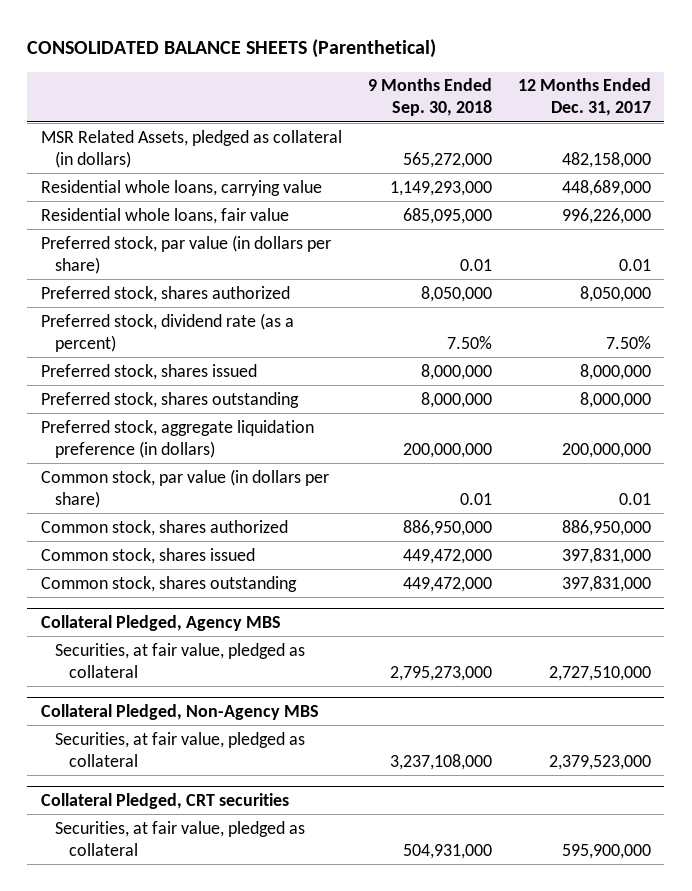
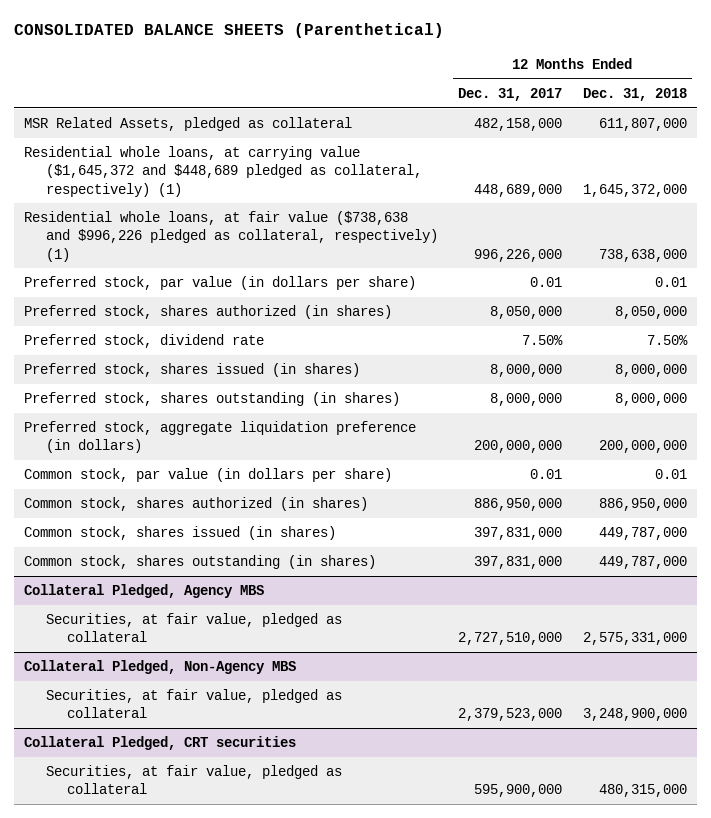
- | 9 Months Ended Sep. 30, 2018 | 12 Months Ended Dec. 31, 2017
+ | 12 Months Ended Dec. 31, 2017 | 12 Months Ended Dec. 31, 2018
- MSR Related Assets, pledged as collateral (in dollars) | 565,272,000 | 482,158,000
- Residential whole loans, carrying value | 1,149,293,000 | 448,689,000
- Residential whole loans, fair value | 685,095,000 | 996,226,000
+ MSR Related Assets, pledged as collateral | 482,158,000 | 611,807,000
+ Residential whole loans, at carrying value ($1,645,372 and $448,689 pledged as collateral, respectively) (1) | 448,689,000 | 1,645,372,000
+ Residential whole loans, at fair value ($738,638 and $996,226 pledged as collateral, respectively) (1) | 996,226,000 | 738,638,000
- Preferred stock, shares authorized | 8,050,000 | 8,050,000
- Preferred stock, dividend rate (as a percent) | 7.50% | 7.50%
- Preferred stock, shares issued | 8,000,000 | 8,000,000
- Preferred stock, shares outstanding | 8,000,000 | 8,000,000
+ Preferred stock, shares authorized (in shares) | 8,050,000 | 8,050,000
+ Preferred stock, dividend rate | 7.50% | 7.50%
+ Preferred stock, shares issued (in shares) | 8,000,000 | 8,000,000
+ Preferred stock, shares outstanding (in shares) | 8,000,000 | 8,000,000
- Common stock, shares authorized | 886,950,000 | 886,950,000
- Common stock, shares issued | 449,472,000 | 397,831,000
- Common stock, shares outstanding | 449,472,000 | 397,831,000
+ Common stock, shares authorized (in shares) | 886,950,000 | 886,950,000
+ Common stock, shares issued (in shares) | 397,831,000 | 449,787,000
+ Common stock, shares outstanding (in shares) | 397,831,000 | 449,787,000

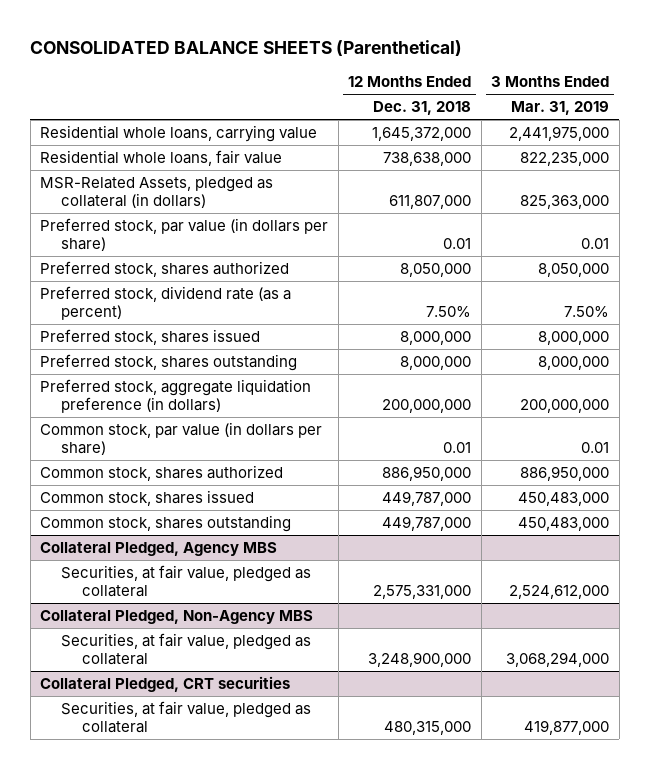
- | 12 Months Ended Dec. 31, 2017 | 12 Months Ended Dec. 31, 2018
+ | 12 Months Ended Dec. 31, 2018 | 3 Months Ended Mar. 31, 2019
- MSR Related Assets, pledged as collateral | 482,158,000 | 611,807,000
- Residential whole loans, at carrying value ($1,645,372 and $448,689 pledged as collateral, respectively) (1) | 448,689,000 | 1,645,372,000
- Residential whole loans, at fair value ($738,638 and $996,226 pledged as collateral, respectively) (1) | 996,226,000 | 738,638,000
+ Residential whole loans, carrying value | 1,645,372,000 | 2,441,975,000
+ Residential whole loans, fair value | 738,638,000 | 822,235,000
+ MSR-Related Assets, pledged as collateral (in dollars) | 611,807,000 | 825,363,000
- Preferred stock, shares authorized (in shares) | 8,050,000 | 8,050,000
- Preferred stock, dividend rate | 7.50% | 7.50%
- Preferred stock, shares issued (in shares) | 8,000,000 | 8,000,000
- Preferred stock, shares outstanding (in shares) | 8,000,000 | 8,000,000
+ Preferred stock, shares authorized | 8,050,000 | 8,050,000
+ Preferred stock, dividend rate (as a percent) | 7.50% | 7.50%
+ Preferred stock, shares issued | 8,000,000 | 8,000,000
+ Preferred stock, shares outstanding | 8,000,000 | 8,000,000
- Common stock, shares authorized (in shares) | 886,950,000 | 886,950,000
- Common stock, shares issued (in shares) | 397,831,000 | 449,787,000
- Common stock, shares outstanding (in shares) | 397,831,000 | 449,787,000
+ Common stock, shares authorized | 886,950,000 | 886,950,000
+ Common stock, shares issued | 449,787,000 | 450,483,000
+ Common stock, shares outstanding | 449,787,000 | 450,483,000

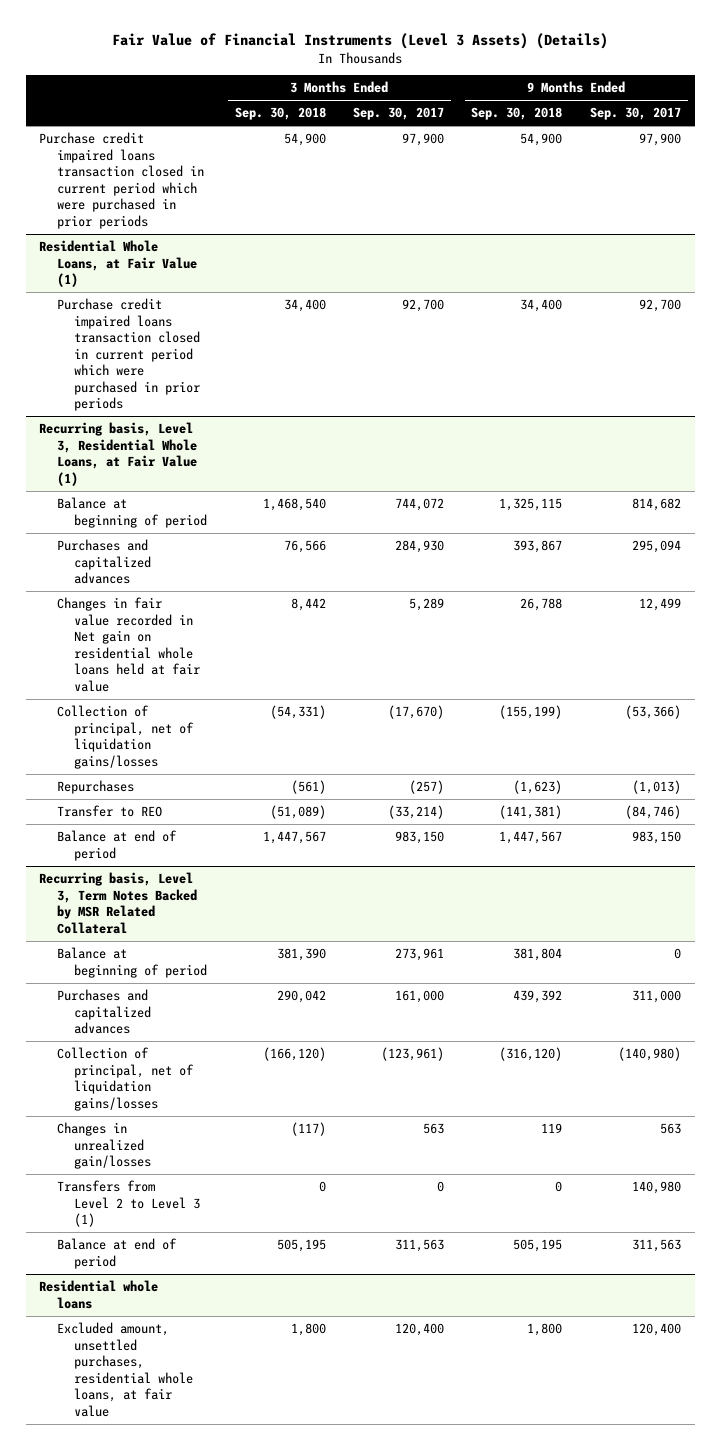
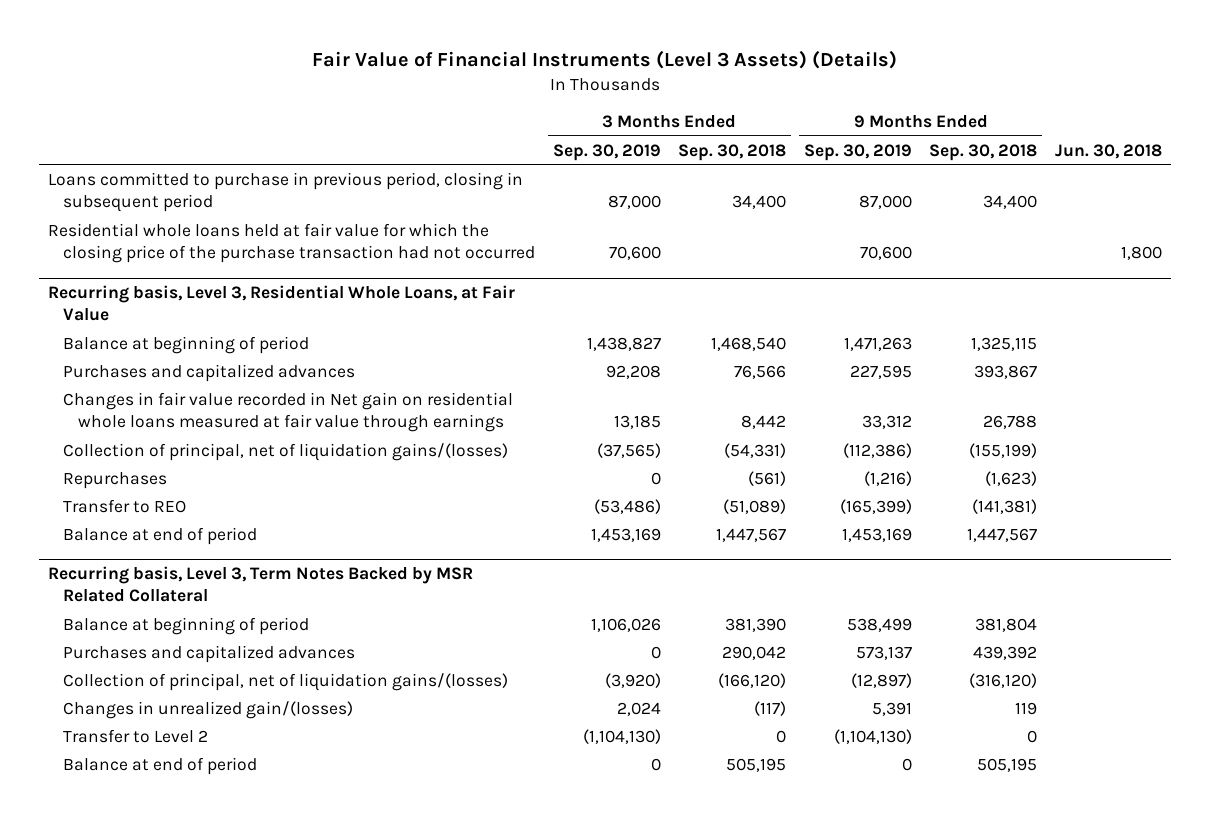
- | 3 Months Ended Sep. 30, 2018 | 3 Months Ended Sep. 30, 2017 | 9 Months Ended Sep. 30, 2018 | 9 Months Ended Sep. 30, 2017
+ | 3 Months Ended Sep. 30, 2019 | 3 Months Ended Sep. 30, 2018 | 9 Months Ended Sep. 30, 2019 | 9 Months Ended Sep. 30, 2018 | Jun. 30, 2018
- Purchase credit impaired loans transaction closed in current period which were purchased in prior periods | 54,900 | 97,900 | 54,900 | 97,900
- Residential Whole Loans, at Fair Value (1)
- Purchase credit impaired loans transaction closed in current period which were purchased in prior periods | 34,400 | 92,700 | 34,400 | 92,700
- Recurring basis, Level 3, Residential Whole Loans, at Fair Value (1)
+ Loans committed to purchase in previous period, closing in subsequent period | 87,000 | 34,400 | 87,000 | 34,400 |
+ Residential whole loans held at fair value for which the closing price of the purchase transaction had not occurred | 70,600 | | 70,600 | | 1,800
+ Recurring basis, Level 3, Residential Whole Loans, at Fair Value
- Changes in fair value recorded in Net gain on residential whole loans held at fair value | 8,442 | 5,289 | 26,788 | 12,499
- Collection of principal, net of liquidation gains/losses | (54,331) | (17,670) | (155,199) | (53,366)
+ Changes in fair value recorded in Net gain on residential whole loans measured at fair value through earnings | 13,185 | 8,442 | 33,312 | 26,788 |
+ Collection of principal, net of liquidation gains/(losses) | (37,565) | (54,331) | (112,386) | (155,199) |
@ Recurring basis, Level 3, Term Notes Backed by MSR Related Collateral
- Collection of principal, net of liquidation gains/losses | (166,120) | (123,961) | (316,120) | (140,980)
- Changes in unrealized gain/losses | (117) | 563 | 119 | 563
- Transfers from Level 2 to Level 3 (1) | 0 | 0 | 0 | 140,980
+ Collection of principal, net of liquidation gains/(losses) | (3,920) | (166,120) | (12,897) | (316,120) |
+ Changes in unrealized gain/(losses) | 2,024 | (117) | 5,391 | 119 |
+ Transfer to Level 2 | (1,104,130) | 0 | (1,104,130) | 0 |
- Residential whole loans
- Excluded amount, unsettled purchases, residential whole loans, at fair value | 1,800 | 120,400 | 1,800 | 120,400

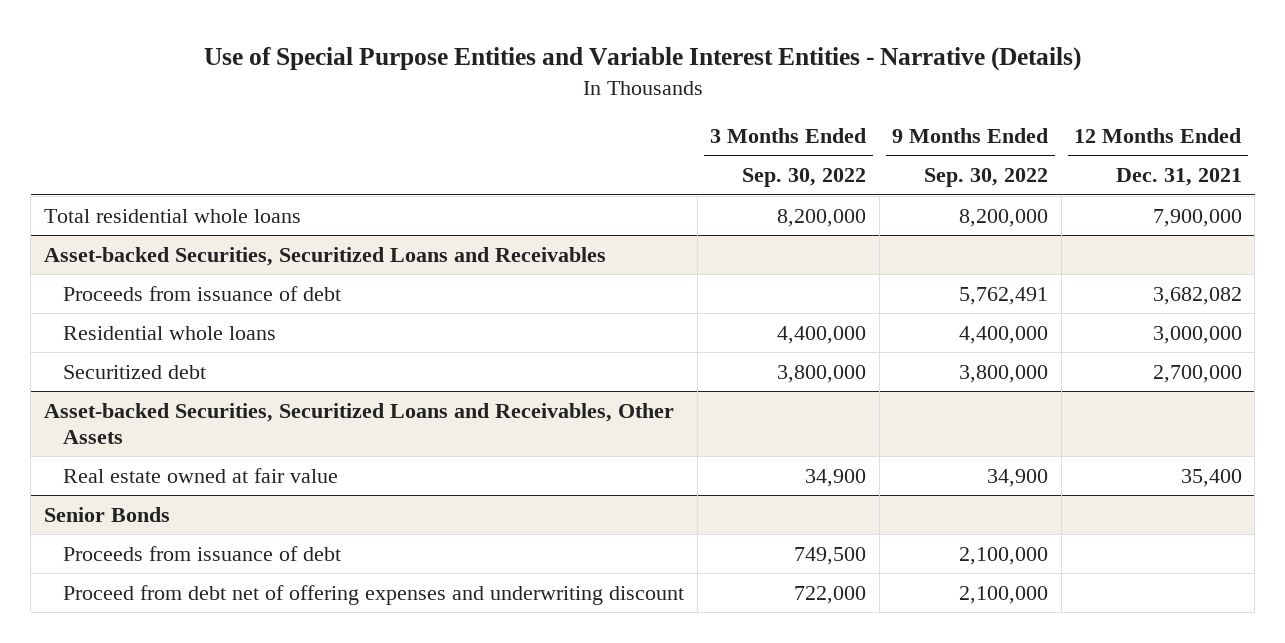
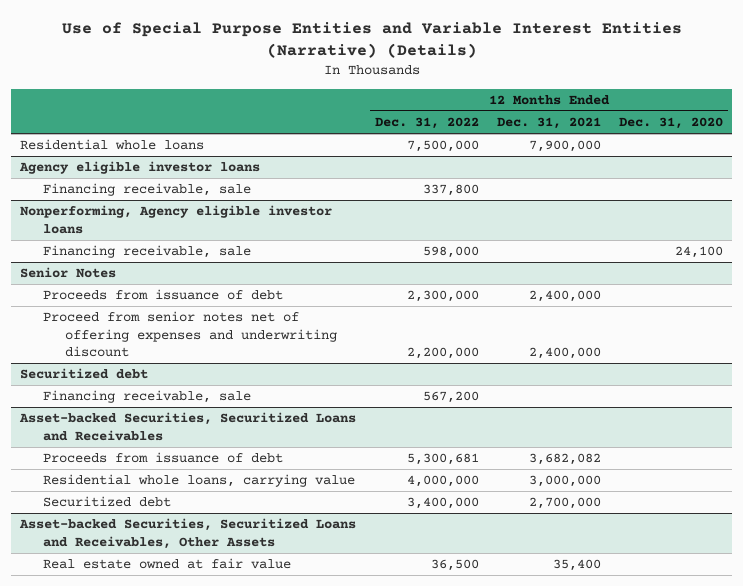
- Use of Special Purpose Entities and Variable Interest Entities - Narrative (Details)
+ Use of Special Purpose Entities and Variable Interest Entities (Narrative) (Details)
- | 3 Months Ended Sep. 30, 2022 | 9 Months Ended Sep. 30, 2022 | 12 Months Ended Dec. 31, 2021
+ | 12 Months Ended Dec. 31, 2022 | 12 Months Ended Dec. 31, 2021 | 12 Months Ended Dec. 31, 2020
- Total residential whole loans | 8,200,000 | 8,200,000 | 7,900,000
+ Residential whole loans | 7,500,000 | 7,900,000 |
+ Agency eligible investor loans
+ Financing receivable, sale | 337,800 | |
+ Nonperforming, Agency eligible investor loans
+ Financing receivable, sale | 598,000 | | 24,100
+ Senior Notes
+ Proceeds from issuance of debt | 2,300,000 | 2,400,000 |
+ Proceed from senior notes net of offering expenses and underwriting discount | 2,200,000 | 2,400,000 |
+ Securitized debt
+ Financing receivable, sale | 567,200 | |
@ Asset-backed Securities, Securitized Loans and Receivables
- Residential whole loans | 4,400,000 | 4,400,000 | 3,000,000
+ Residential whole loans, carrying value | 4,000,000 | 3,000,000 |
- Senior Bonds
- Proceeds from issuance of debt | 749,500 | 2,100,000 |
- Proceed from debt net of offering expenses and underwriting discount | 722,000 | 2,100,000 |

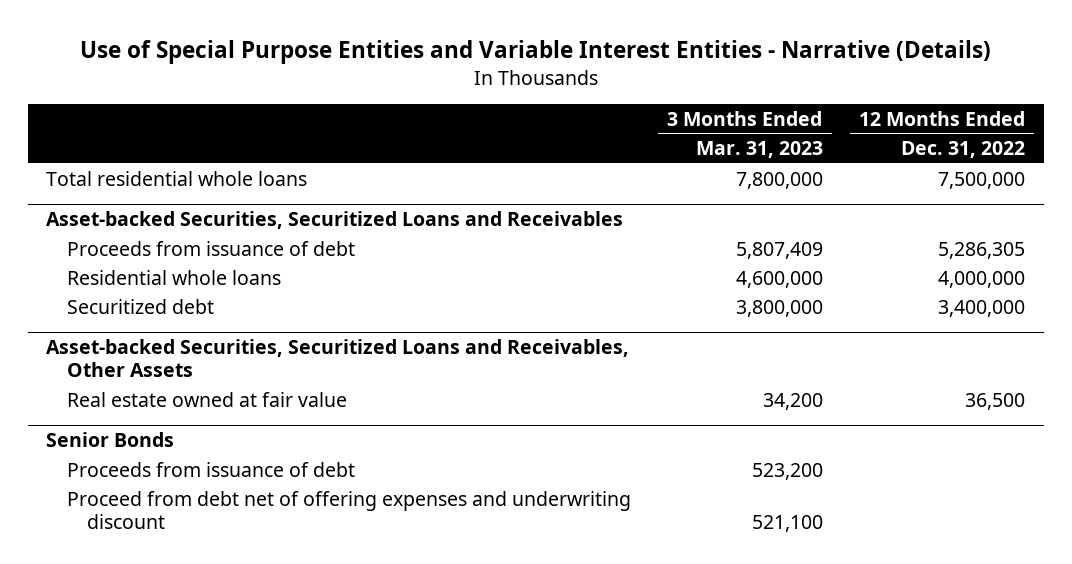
- Use of Special Purpose Entities and Variable Interest Entities (Narrative) (Details)
+ Use of Special Purpose Entities and Variable Interest Entities - Narrative (Details)
- | 12 Months Ended Dec. 31, 2022 | 12 Months Ended Dec. 31, 2021 | 12 Months Ended Dec. 31, 2020
+ | 3 Months Ended Mar. 31, 2023 | 12 Months Ended Dec. 31, 2022
- Residential whole loans | 7,500,000 | 7,900,000 |
- Agency eligible investor loans
- Financing receivable, sale | 337,800 | |
- Nonperforming, Agency eligible investor loans
- Financing receivable, sale | 598,000 | | 24,100
- Senior Notes
- Proceeds from issuance of debt | 2,300,000 | 2,400,000 |
- Proceed from senior notes net of offering expenses and underwriting discount | 2,200,000 | 2,400,000 |
- Securitized debt
- Financing receivable, sale | 567,200 | |
+ Total residential whole loans | 7,800,000 | 7,500,000
@ Asset-backed Securities, Securitized Loans and Receivables
- Proceeds from issuance of debt | 5,300,681 | 3,682,082 |
- Residential whole loans, carrying value | 4,000,000 | 3,000,000 |
+ Proceeds from issuance of debt | 5,807,409 | 5,286,305
+ Residential whole loans | 4,600,000 | 4,000,000
+ Senior Bonds
+ Proceeds from issuance of debt | 523,200 |
+ Proceed from debt net of offering expenses and underwriting discount | 521,100 |

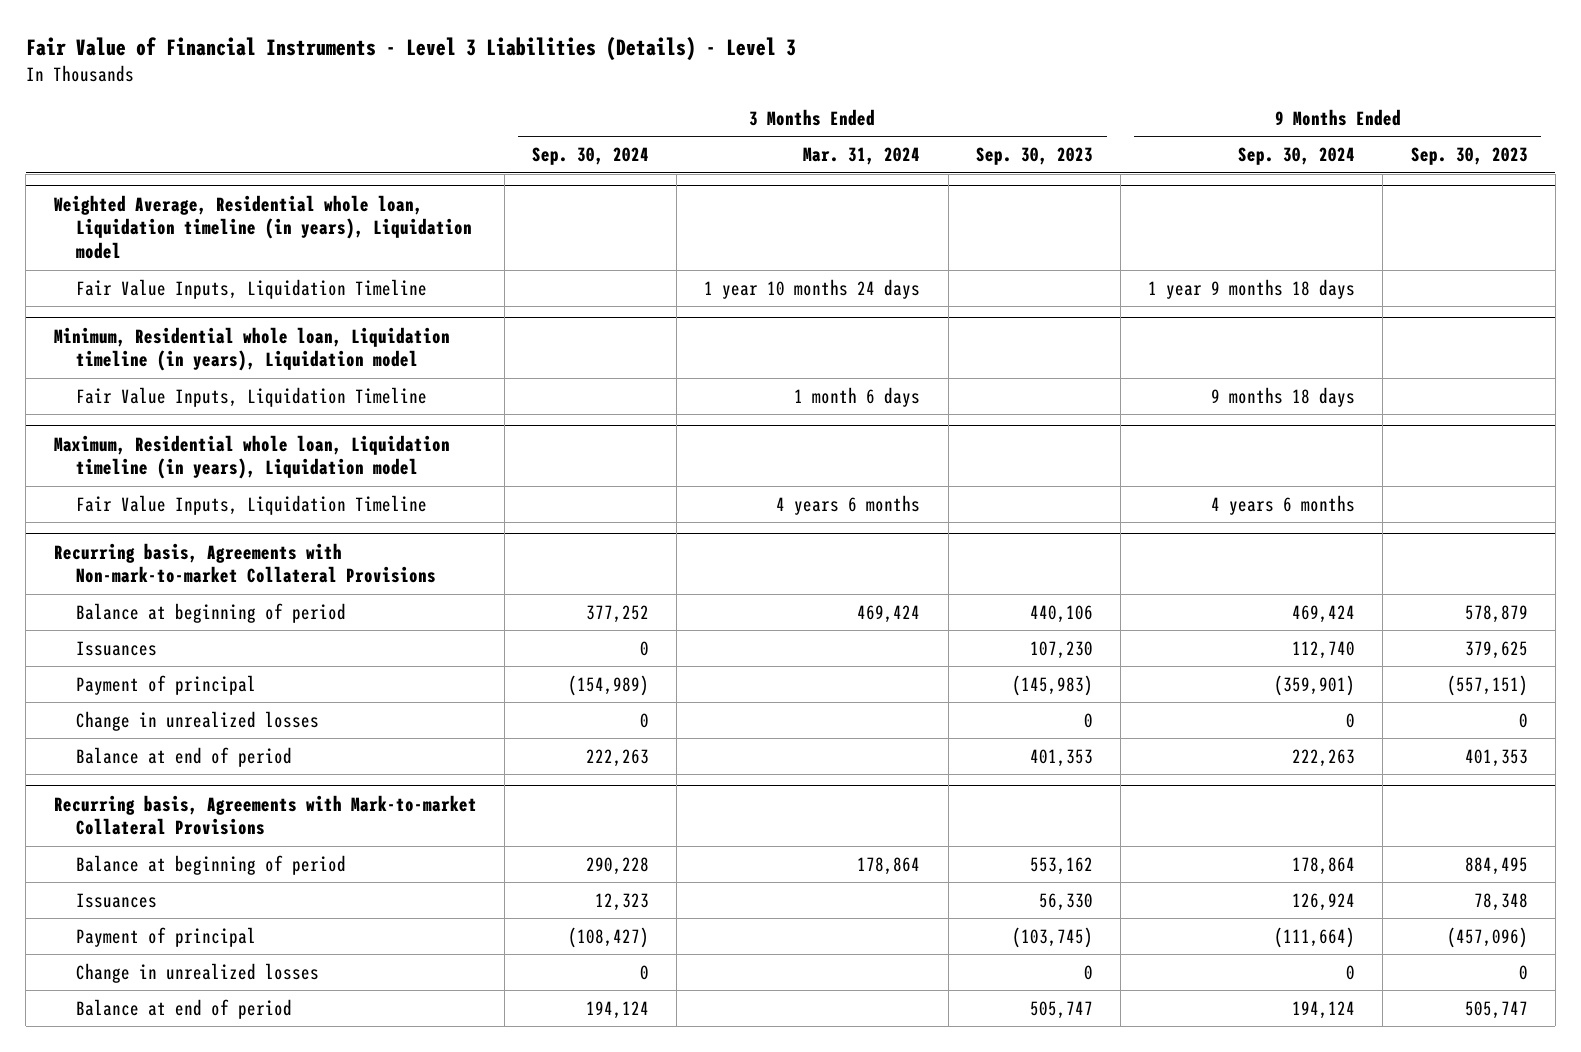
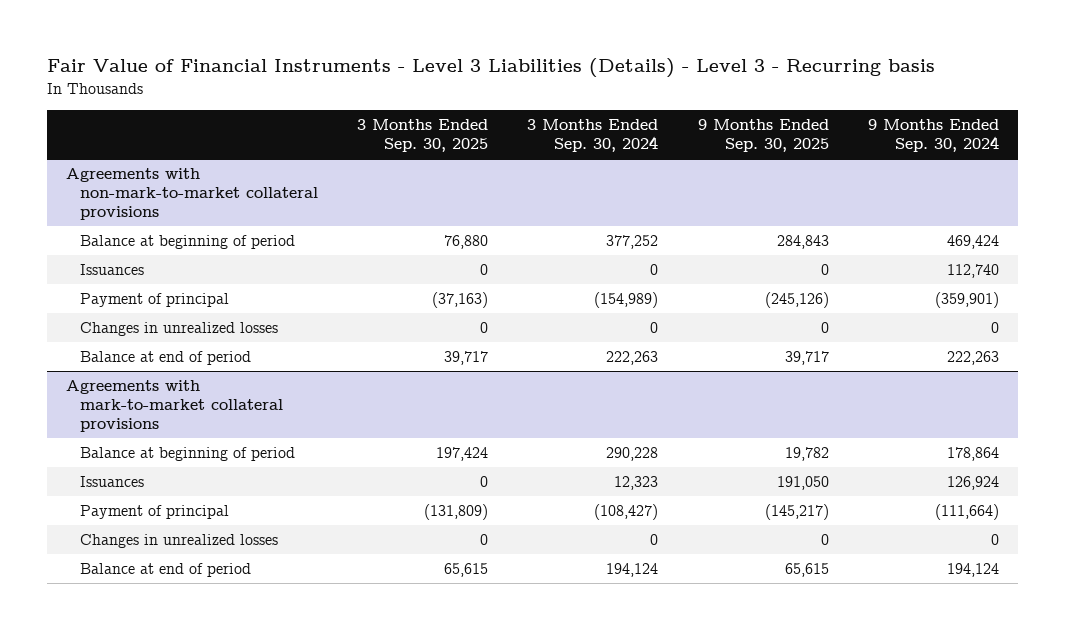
- Fair Value of Financial Instruments - Level 3 Liabilities (Details) - Level 3
+ Fair Value of Financial Instruments - Level 3 Liabilities (Details) - Level 3 - Recurring basis
- | 3 Months Ended Sep. 30, 2024 | 3 Months Ended Mar. 31, 2024 | 3 Months Ended Sep. 30, 2023 | 9 Months Ended Sep. 30, 2024 | 9 Months Ended Sep. 30, 2023
+ | 3 Months Ended Sep. 30, 2025 | 3 Months Ended Sep. 30, 2024 | 9 Months Ended Sep. 30, 2025 | 9 Months Ended Sep. 30, 2024
- Weighted Average, Residential whole loan, Liquidation timeline (in years), Liquidation model
- Fair Value Inputs, Liquidation Timeline | | 1 year 10 months 24 days | | 1 year 9 months 18 days |
- Minimum, Residential whole loan, Liquidation timeline (in years), Liquidation model
- Fair Value Inputs, Liquidation Timeline | | 1 month 6 days | | 9 months 18 days |
- Maximum, Residential whole loan, Liquidation timeline (in years), Liquidation model
- Fair Value Inputs, Liquidation Timeline | | 4 years 6 months | | 4 years 6 months |
- Recurring basis, Agreements with Non-mark-to-market Collateral Provisions
+ Agreements with non-mark-to-market collateral provisions
- Change in unrealized losses | 0 | | 0 | 0 | 0
+ Changes in unrealized losses | 0 | 0 | 0 | 0
- Recurring basis, Agreements with Mark-to-market Collateral Provisions
+ Agreements with mark-to-market collateral provisions
- Change in unrealized losses | 0 | | 0 | 0 | 0
+ Changes in unrealized losses | 0 | 0 | 0 | 0

